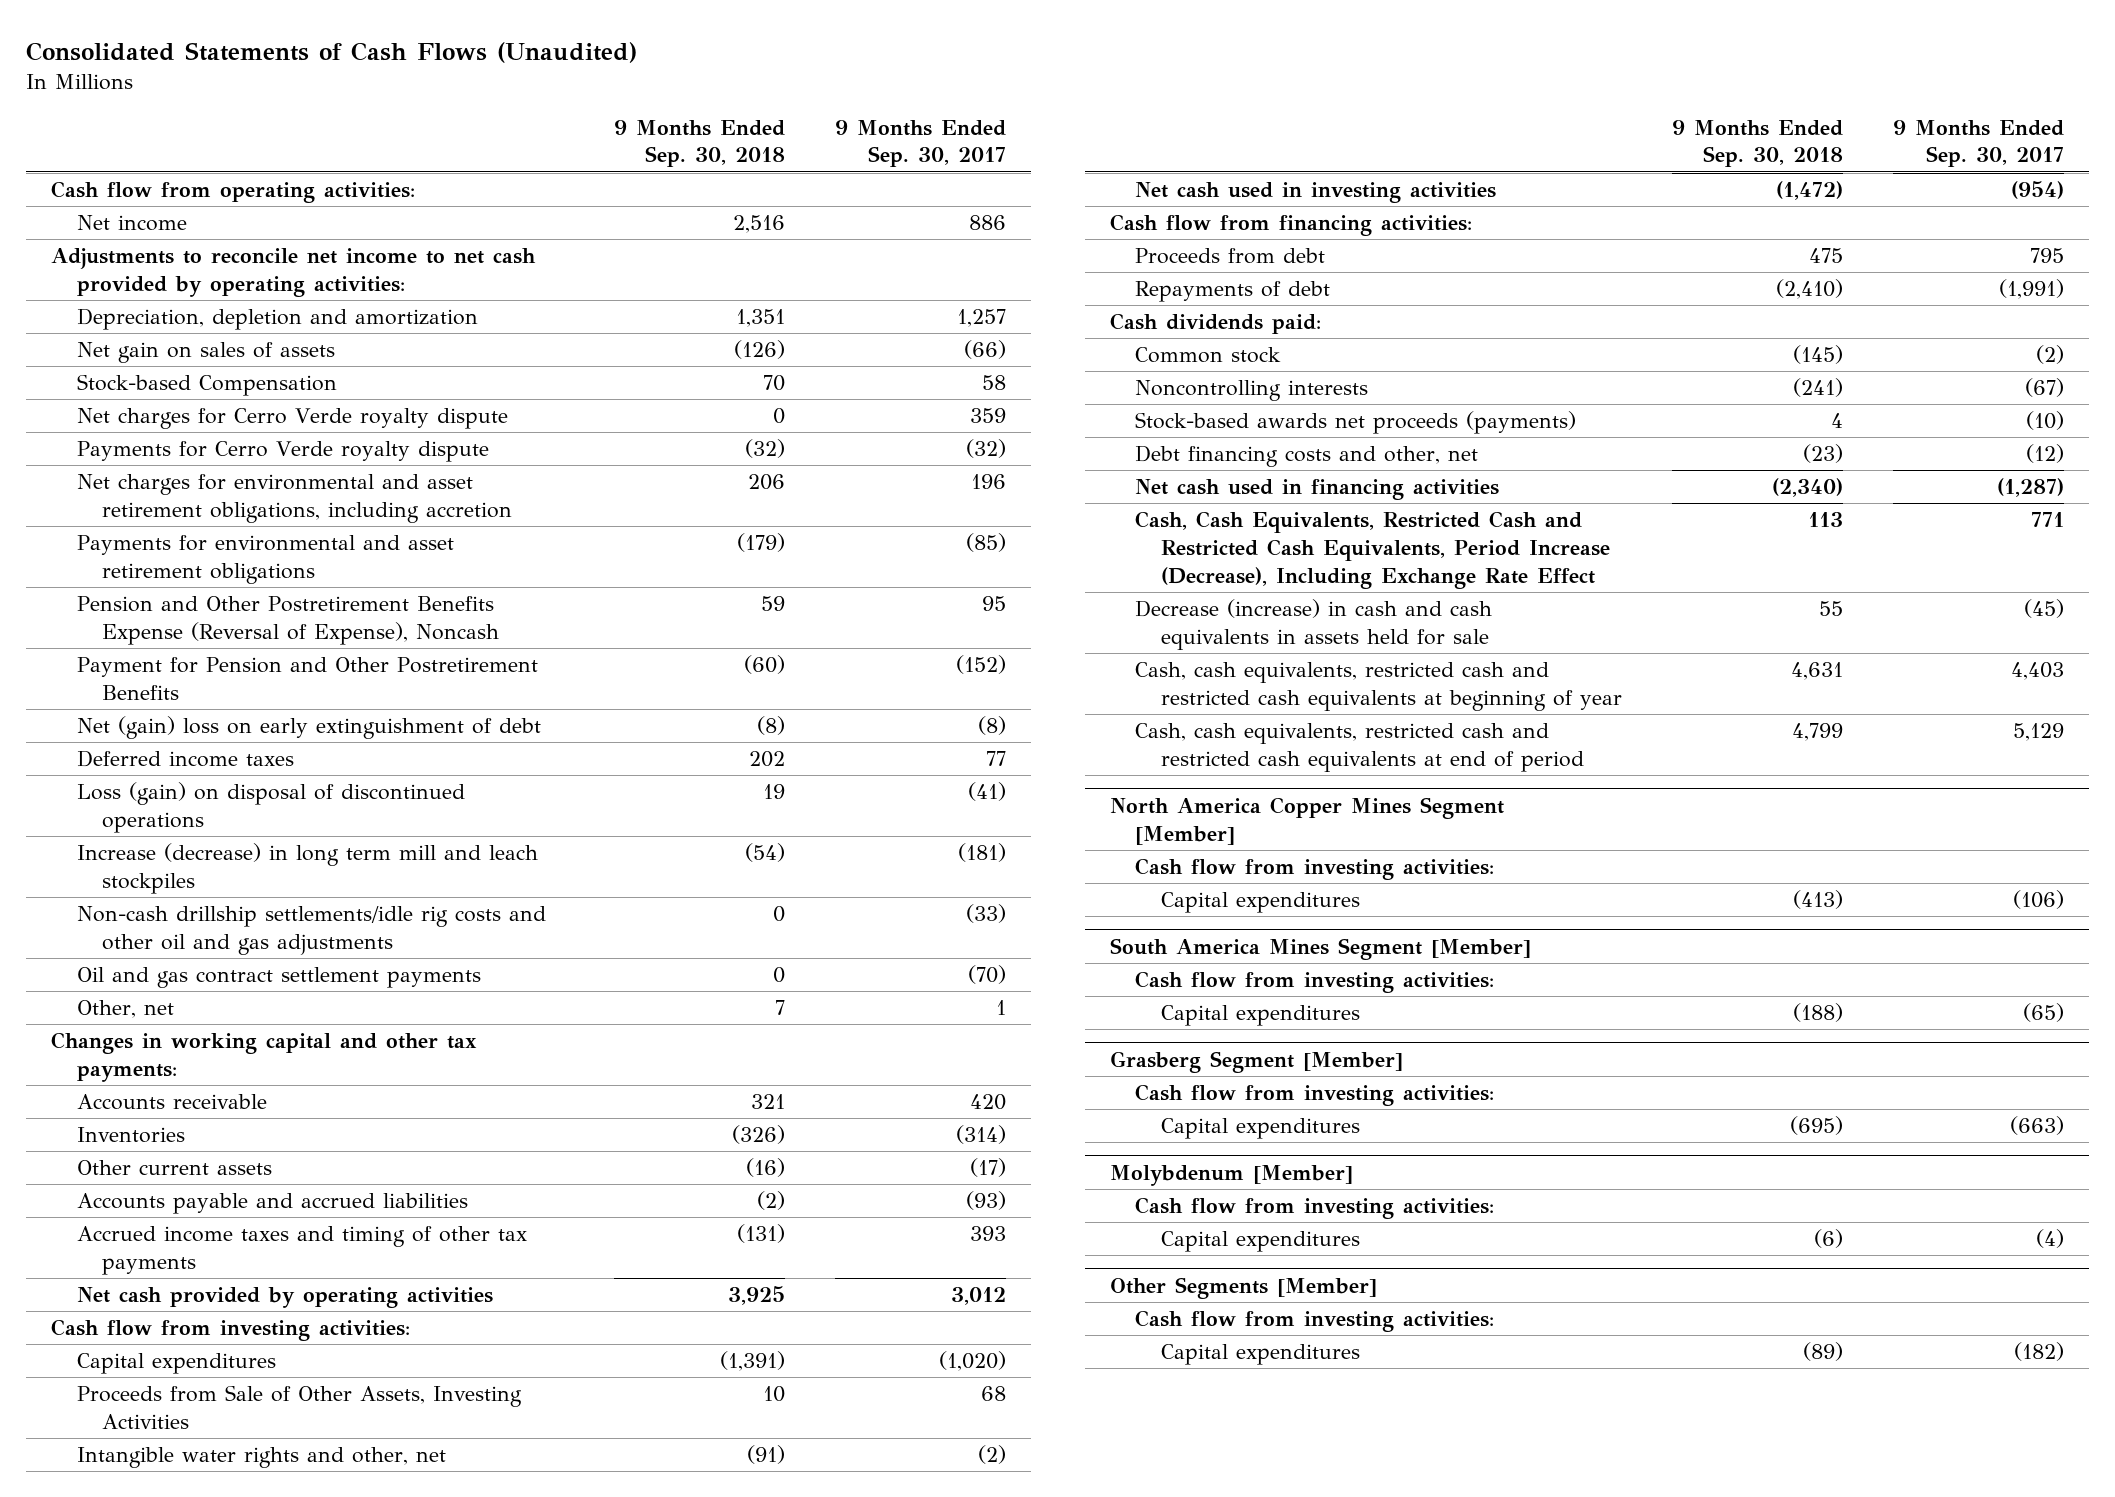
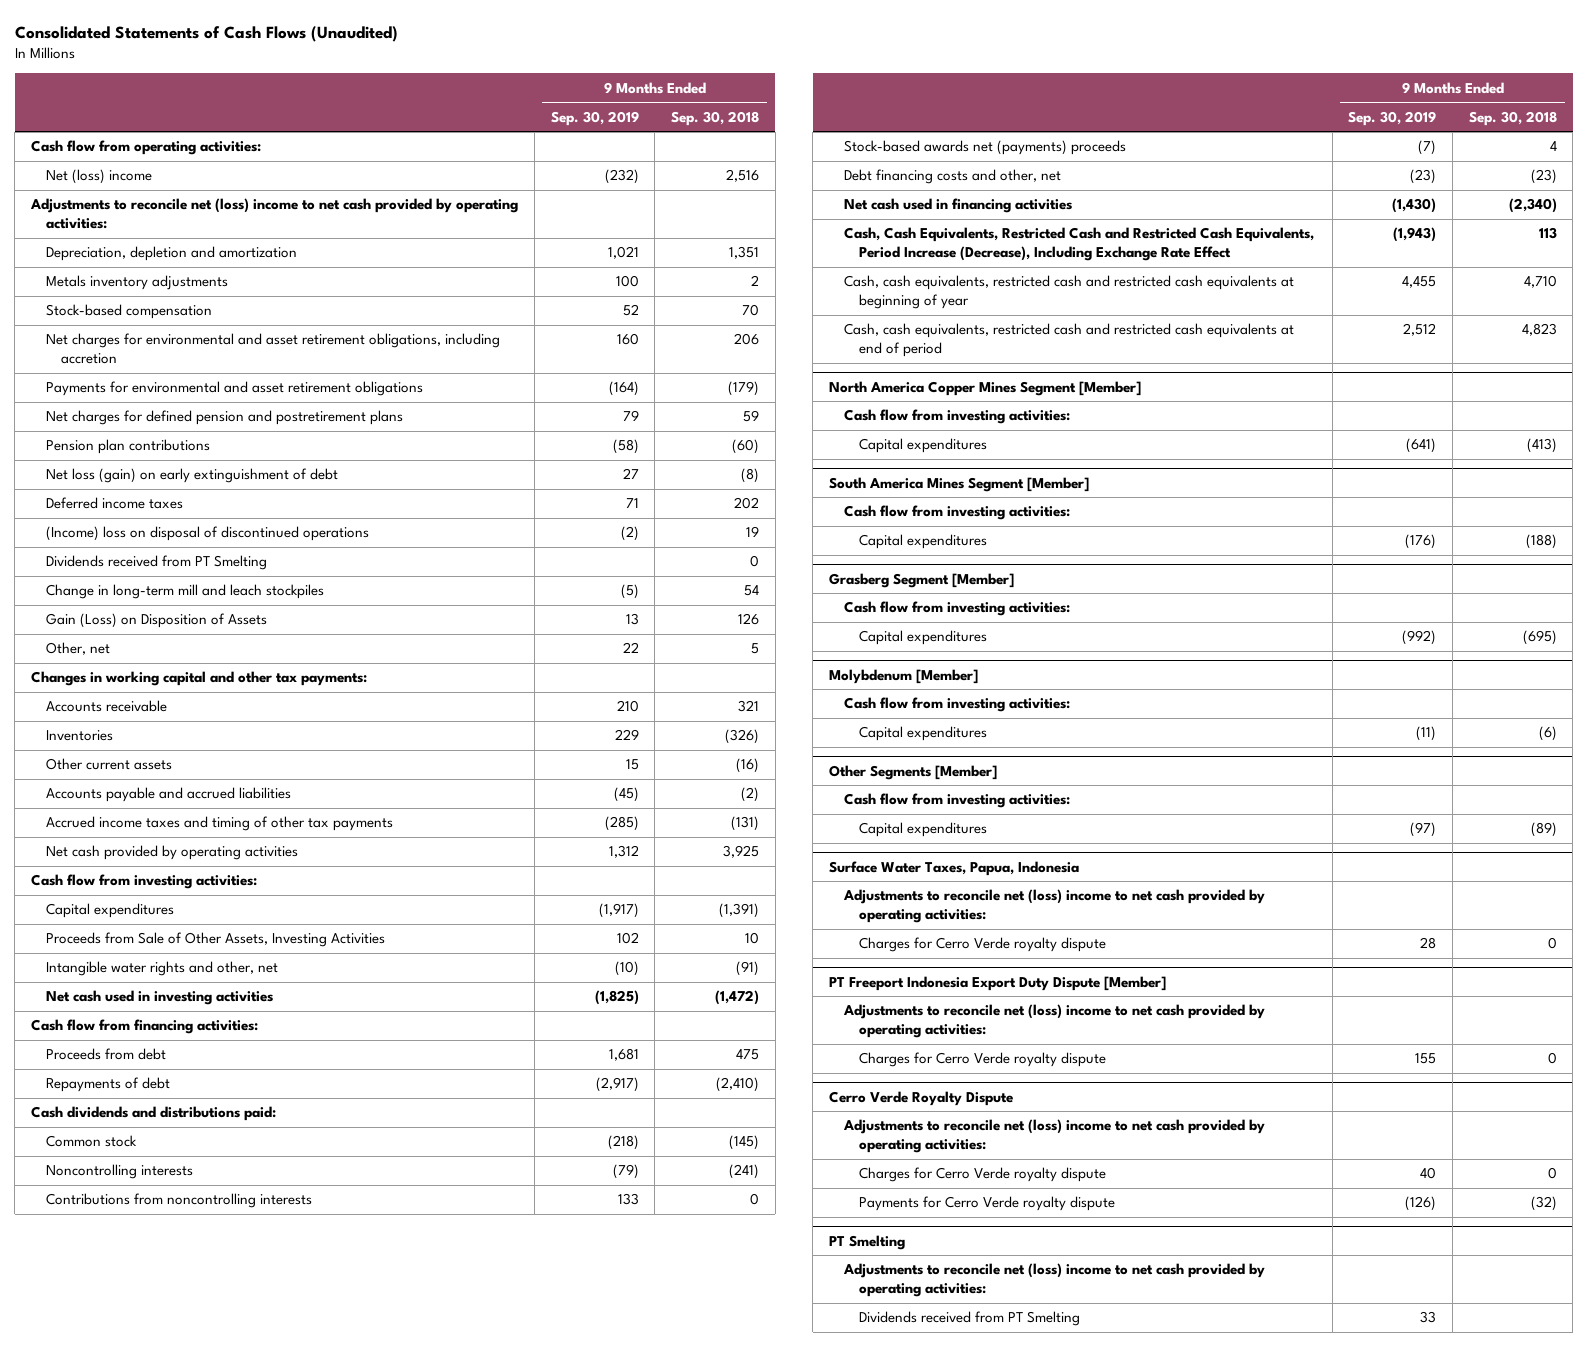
- | 9 Months Ended Sep. 30, 2018 | 9 Months Ended Sep. 30, 2017
+ | 9 Months Ended Sep. 30, 2019 | 9 Months Ended Sep. 30, 2018
- Net income | 2,516 | 886
- Adjustments to reconcile net income to net cash provided by operating activities:
+ Net (loss) income | (232) | 2,516
+ Adjustments to reconcile net (loss) income to net cash provided by operating activities:
- Net gain on sales of assets | (126) | (66)
- Stock-based Compensation | 70 | 58
- Net charges for Cerro Verde royalty dispute | 0 | 359
- Payments for Cerro Verde royalty dispute | (32) | (32)
+ Metals inventory adjustments | 100 | 2
+ Stock-based compensation | 52 | 70
- Pension and Other Postretirement Benefits Expense (Reversal of Expense), Noncash | 59 | 95
- Payment for Pension and Other Postretirement Benefits | (60) | (152)
- Net (gain) loss on early extinguishment of debt | (8) | (8)
+ Net charges for defined pension and postretirement plans | 79 | 59
+ Pension plan contributions | (58) | (60)
+ Net loss (gain) on early extinguishment of debt | 27 | (8)
- Loss (gain) on disposal of discontinued operations | 19 | (41)
- Increase (decrease) in long term mill and leach stockpiles | (54) | (181)
- Non-cash drillship settlements/idle rig costs and other oil and gas adjustments | 0 | (33)
- Oil and gas contract settlement payments | 0 | (70)
- Other, net | 7 | 1
+ (Income) loss on disposal of discontinued operations | (2) | 19
+ Dividends received from PT Smelting | | 0
+ Change in long-term mill and leach stockpiles | (5) | 54
+ Gain (Loss) on Disposition of Assets | 13 | 126
+ Other, net | 22 | 5
- Cash dividends paid:
+ Cash dividends and distributions paid:
- Stock-based awards net proceeds (payments) | 4 | (10)
+ Contributions from noncontrolling interests | 133 | 0
+ Stock-based awards net (payments) proceeds | (7) | 4
- Decrease (increase) in cash and cash equivalents in assets held for sale | 55 | (45)
- Cash, cash equivalents, restricted cash and restricted cash equivalents at beginning of year | 4,631 | 4,403
- Cash, cash equivalents, restricted cash and restricted cash equivalents at end of period | 4,799 | 5,129
+ Cash, cash equivalents, restricted cash and restricted cash equivalents at beginning of year | 4,455 | 4,710
+ Cash, cash equivalents, restricted cash and restricted cash equivalents at end of period | 2,512 | 4,823
+ Surface Water Taxes, Papua, Indonesia
+ Adjustments to reconcile net (loss) income to net cash provided by operating activities:
+ Charges for Cerro Verde royalty dispute | 28 | 0
+ PT Freeport Indonesia Export Duty Dispute [Member]
+ Adjustments to reconcile net (loss) income to net cash provided by operating activities:
+ Charges for Cerro Verde royalty dispute | 155 | 0
+ Cerro Verde Royalty Dispute
+ Adjustments to reconcile net (loss) income to net cash provided by operating activities:
+ Charges for Cerro Verde royalty dispute | 40 | 0
+ Payments for Cerro Verde royalty dispute | (126) | (32)
+ PT Smelting
+ Adjustments to reconcile net (loss) income to net cash provided by operating activities:
+ Dividends received from PT Smelting | 33 |

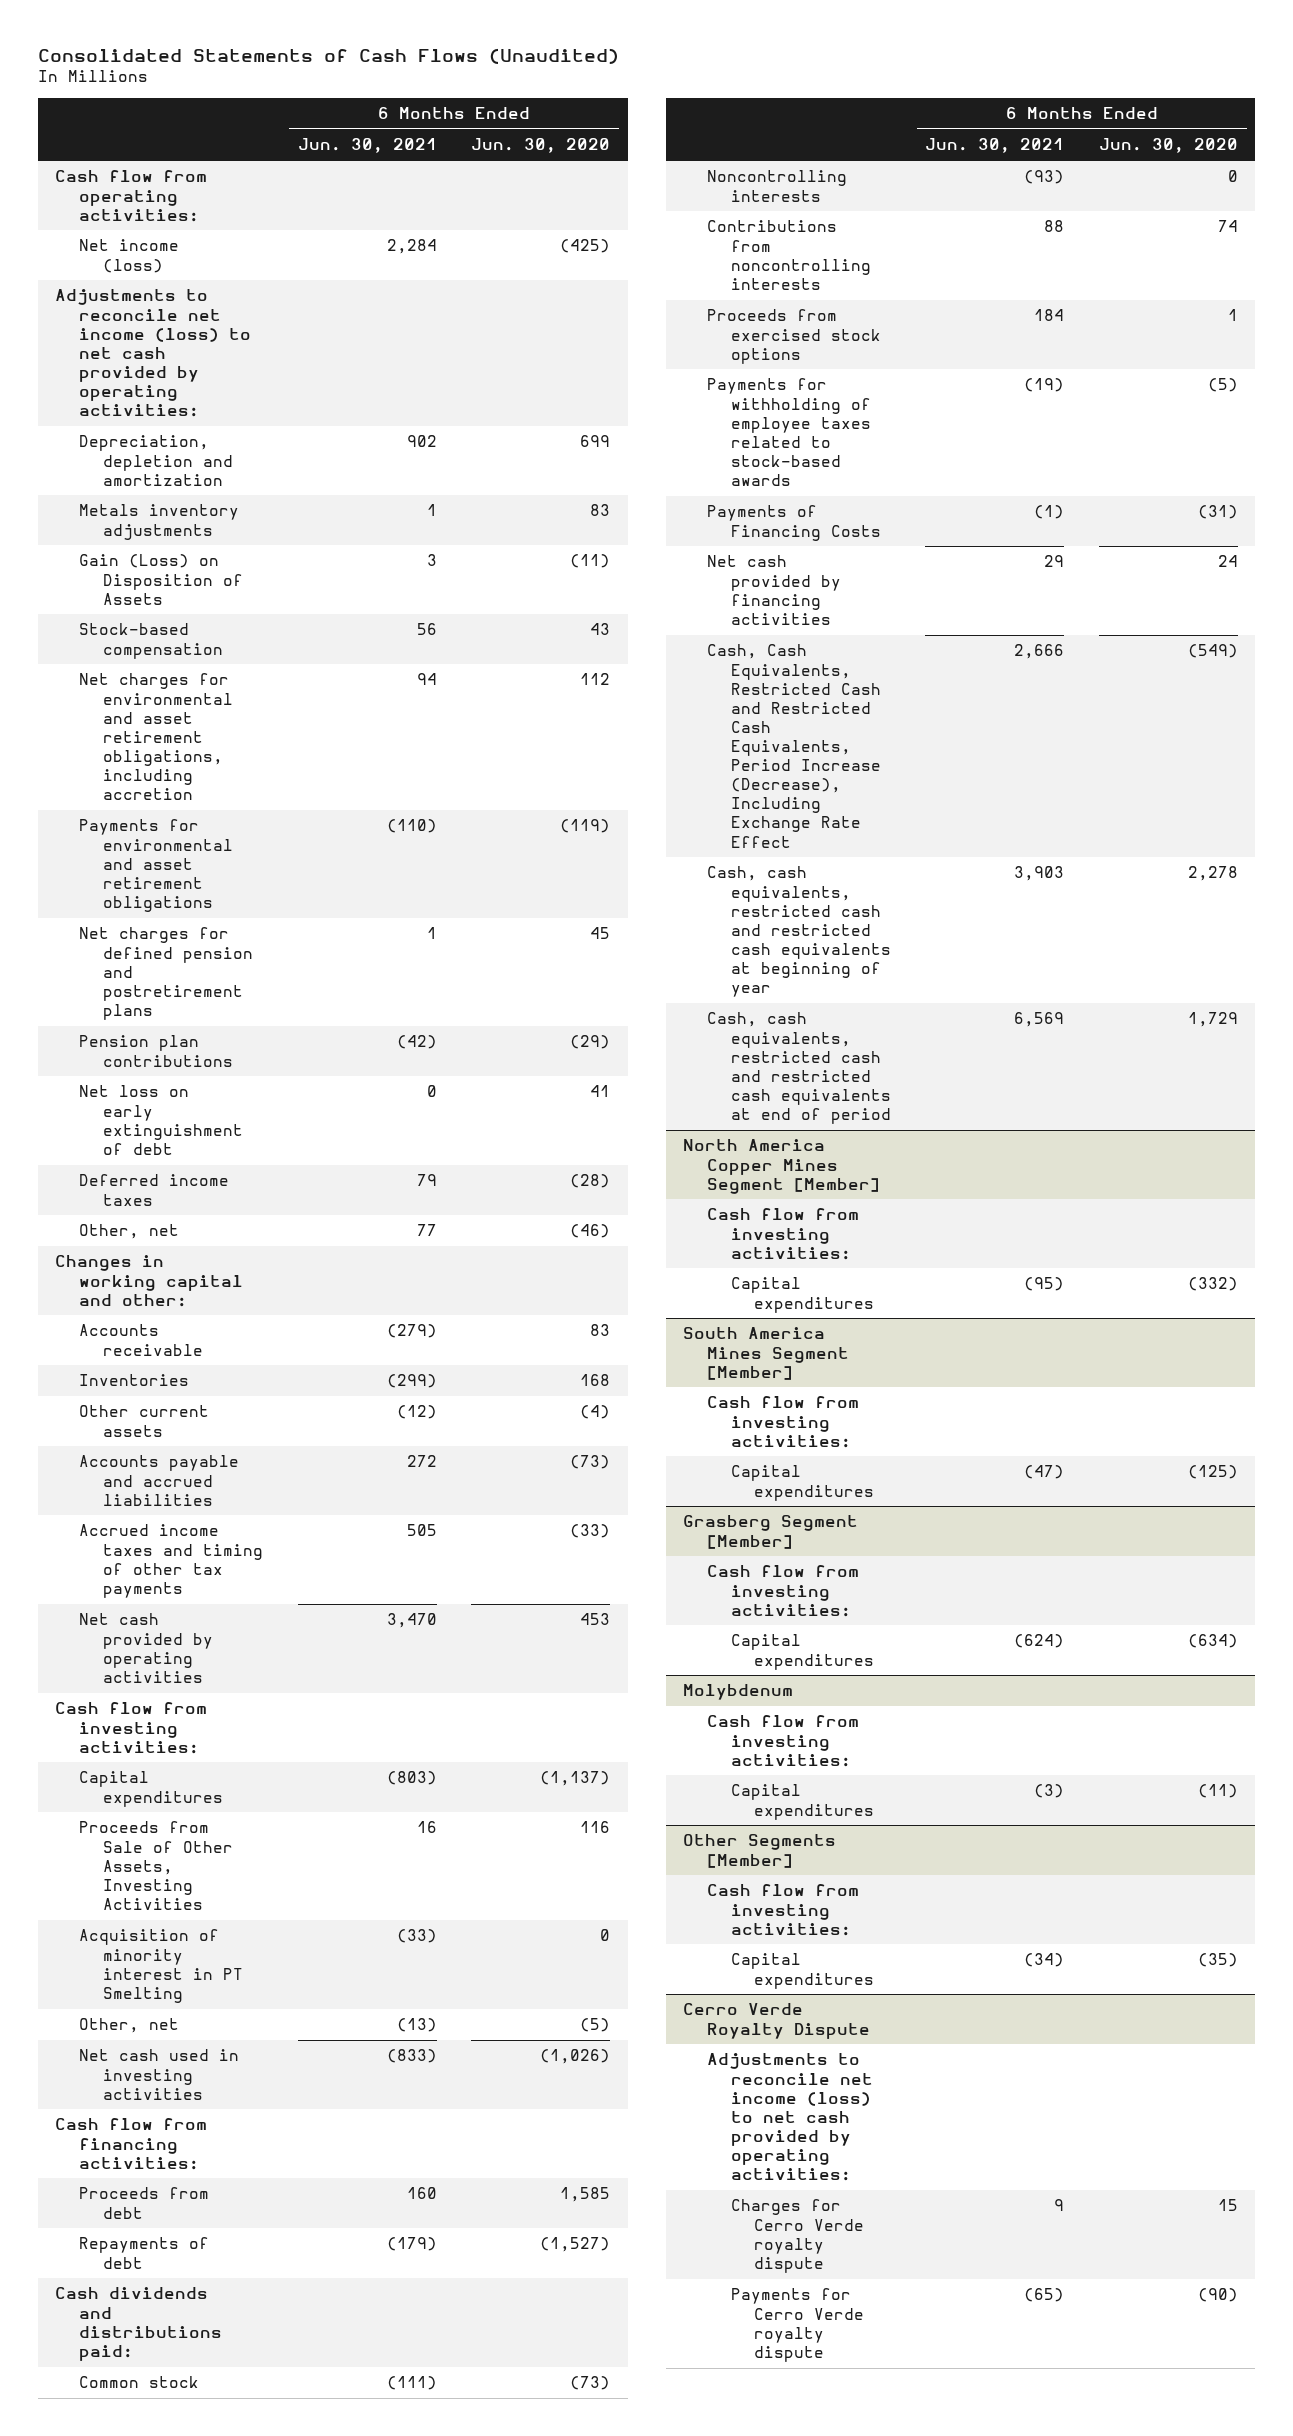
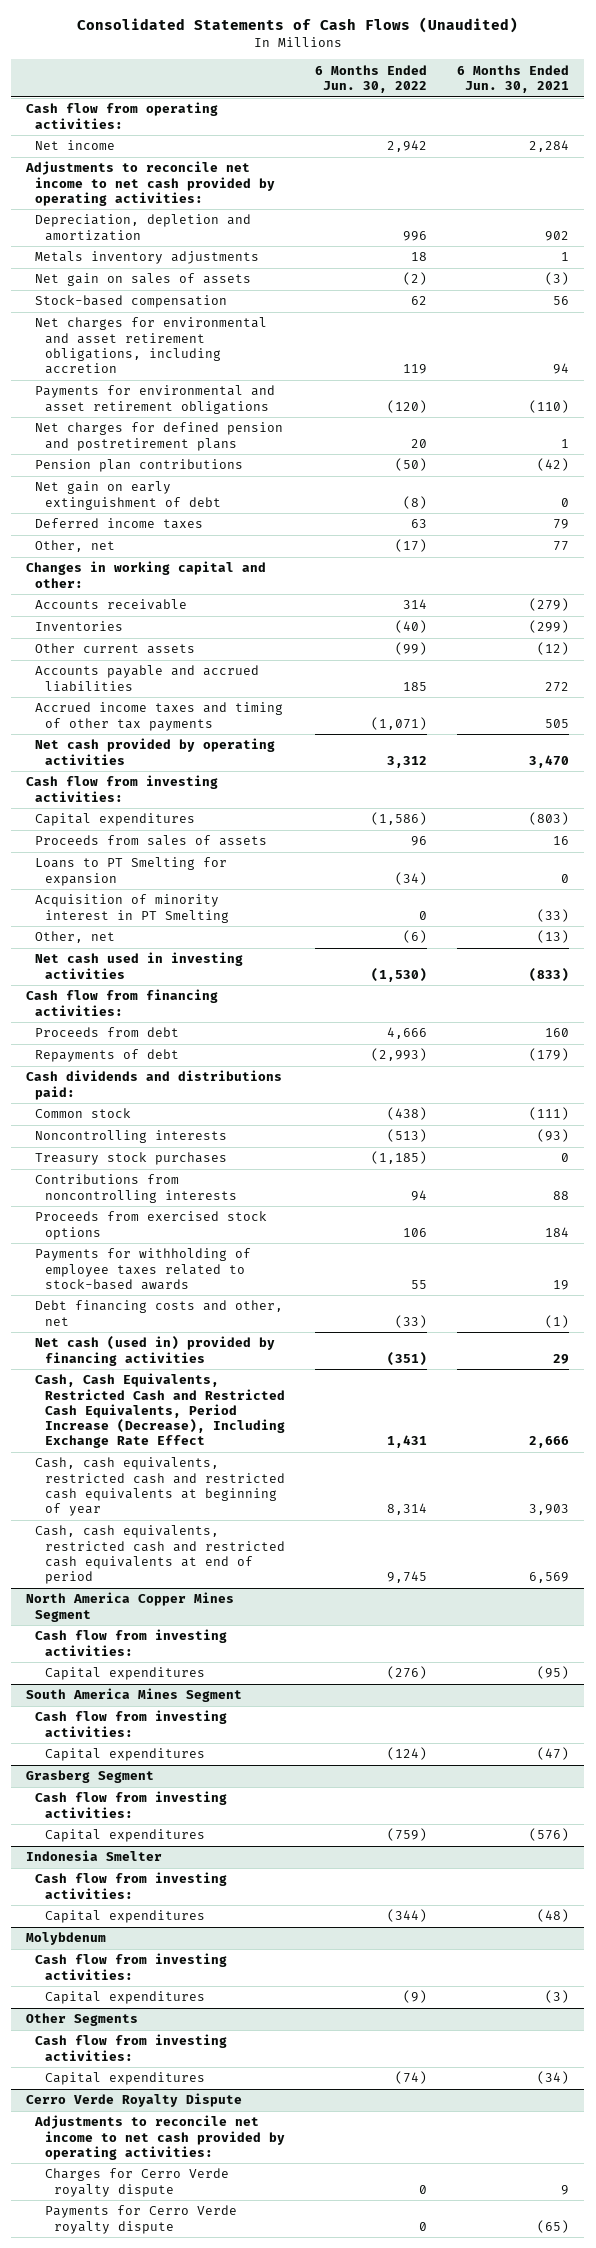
- | 6 Months Ended Jun. 30, 2021 | 6 Months Ended Jun. 30, 2020
+ | 6 Months Ended Jun. 30, 2022 | 6 Months Ended Jun. 30, 2021
- Net income (loss) | 2,284 | (425)
- Adjustments to reconcile net income (loss) to net cash provided by operating activities:
+ Net income | 2,942 | 2,284
+ Adjustments to reconcile net income to net cash provided by operating activities:
- Gain (Loss) on Disposition of Assets | 3 | (11)
+ Net gain on sales of assets | (2) | (3)
- Net loss on early extinguishment of debt | 0 | 41
+ Net gain on early extinguishment of debt | (8) | 0
- Proceeds from Sale of Other Assets, Investing Activities | 16 | 116
+ Proceeds from sales of assets | 96 | 16
+ Loans to PT Smelting for expansion | (34) | 0
+ Treasury stock purchases | (1,185) | 0
- Payments for withholding of employee taxes related to stock-based awards | (19) | (5)
- Payments of Financing Costs | (1) | (31)
- Net cash provided by financing activities | 29 | 24
+ Payments for withholding of employee taxes related to stock-based awards | 55 | 19
+ Debt financing costs and other, net | (33) | (1)
+ Net cash (used in) provided by financing activities | (351) | 29
- North America Copper Mines Segment [Member]
+ North America Copper Mines Segment
- South America Mines Segment [Member]
+ South America Mines Segment
- Grasberg Segment [Member]
+ Grasberg Segment
- Capital expenditures | (624) | (634)
+ Capital expenditures | (759) | (576)
+ Indonesia Smelter
+ Cash flow from investing activities:
+ Capital expenditures | (344) | (48)
- Other Segments [Member]
+ Other Segments
@ Cerro Verde Royalty Dispute
- Adjustments to reconcile net income (loss) to net cash provided by operating activities:
+ Adjustments to reconcile net income to net cash provided by operating activities:

